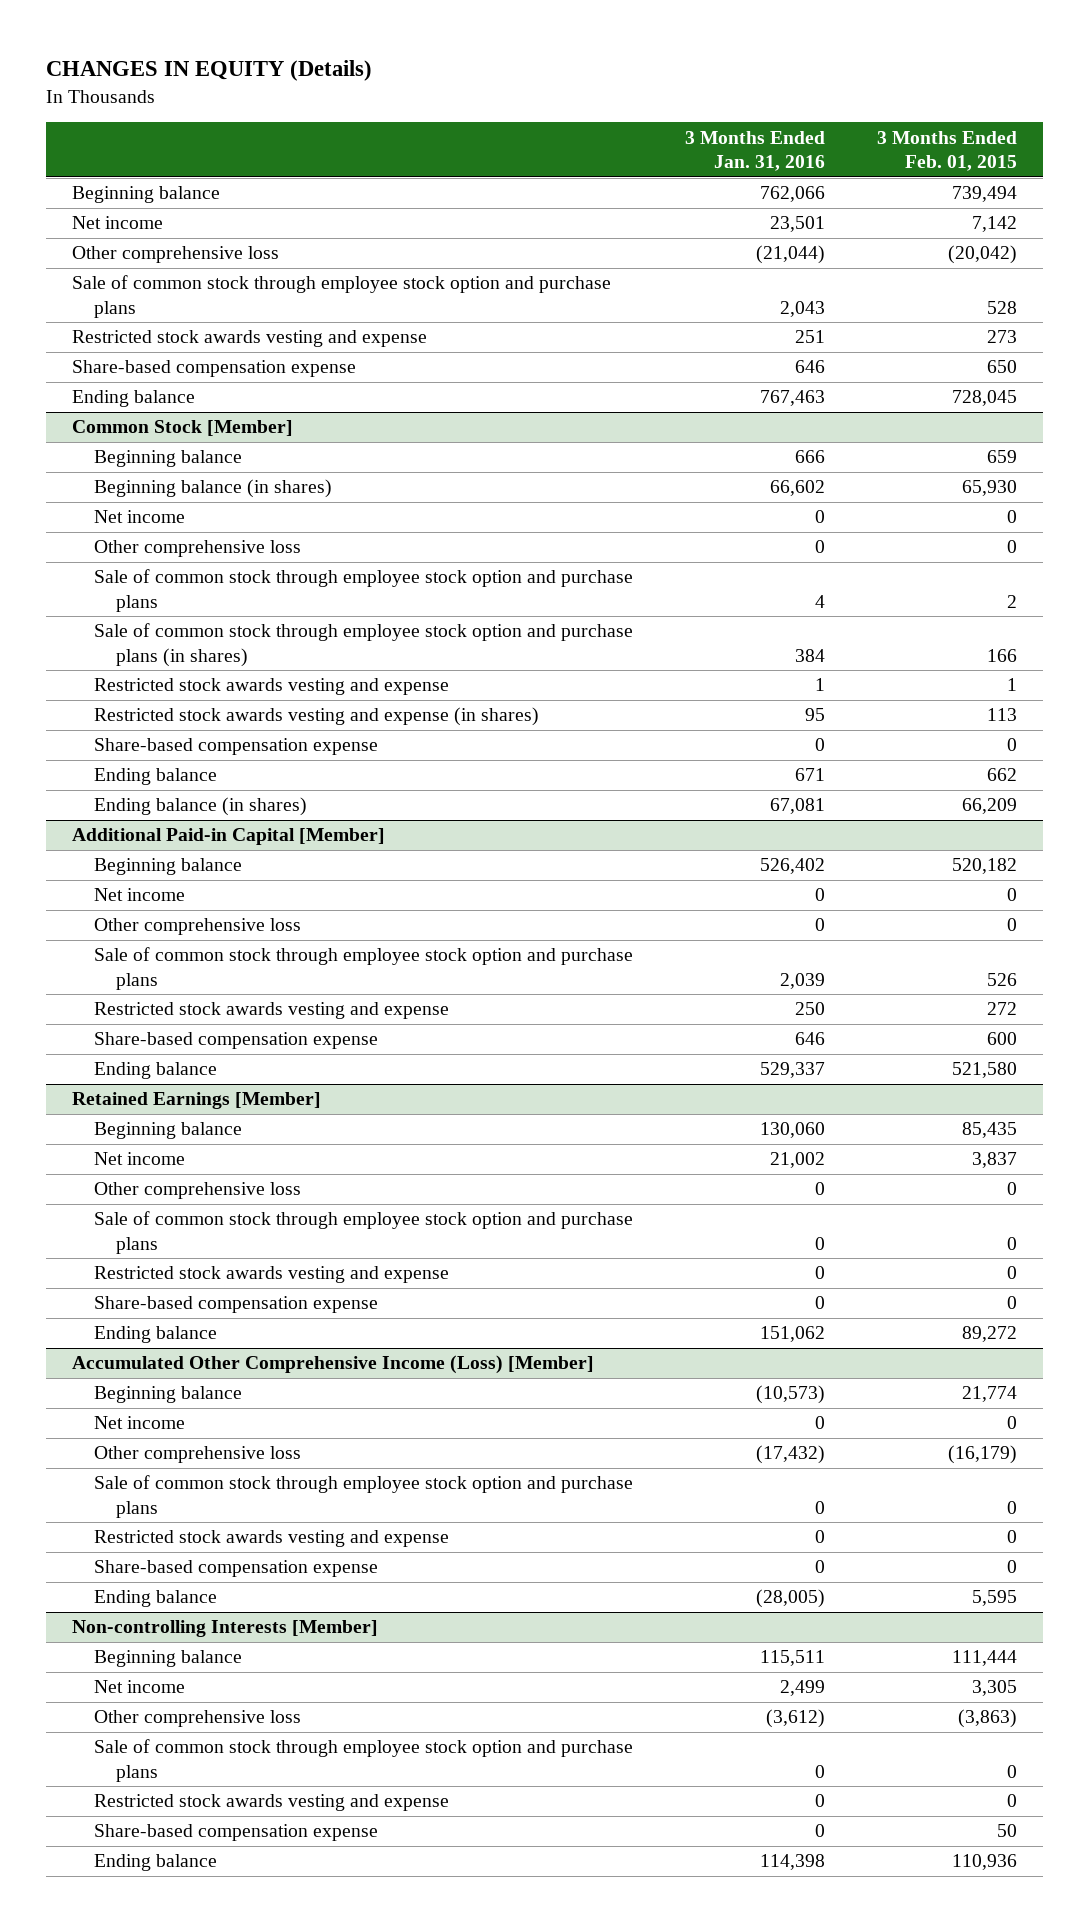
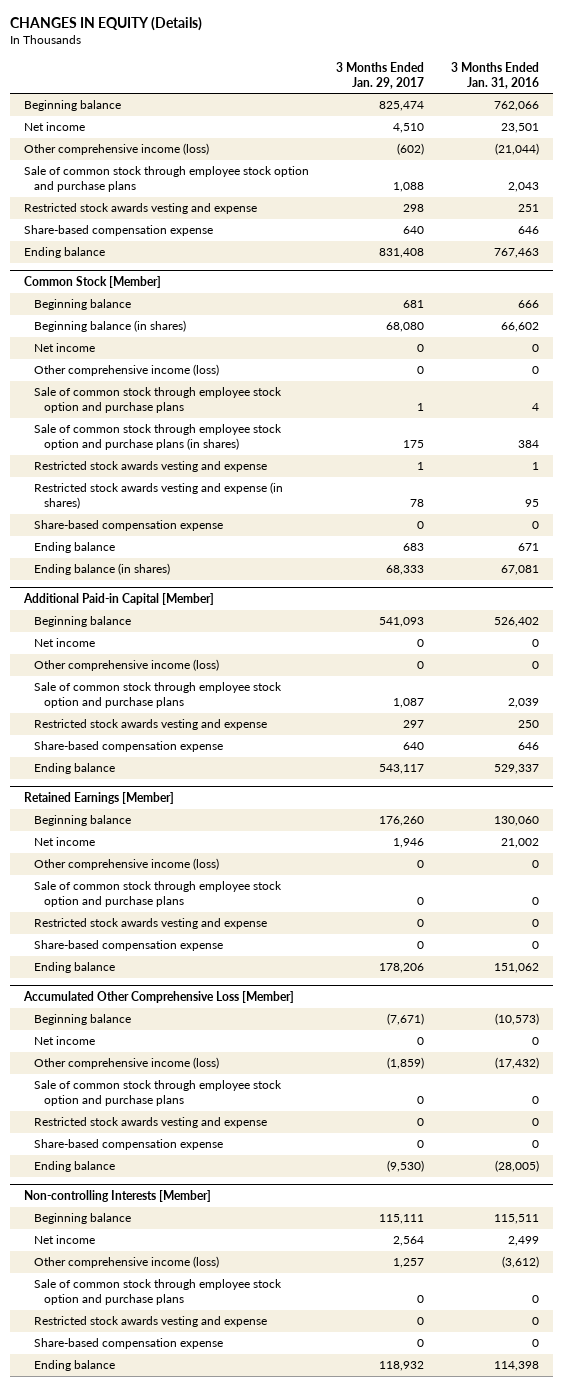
- | 3 Months Ended Jan. 31, 2016 | 3 Months Ended Feb. 01, 2015
+ | 3 Months Ended Jan. 29, 2017 | 3 Months Ended Jan. 31, 2016
- Other comprehensive loss | (21,044) | (20,042)
+ Other comprehensive income (loss) | (602) | (21,044)
@ Common Stock [Member]
- Other comprehensive loss | 0 | 0
+ Other comprehensive income (loss) | 0 | 0
@ Additional Paid-in Capital [Member]
- Other comprehensive loss | 0 | 0
+ Other comprehensive income (loss) | 0 | 0
@ Retained Earnings [Member]
- Other comprehensive loss | 0 | 0
+ Other comprehensive income (loss) | 0 | 0
- Accumulated Other Comprehensive Income (Loss) [Member]
+ Accumulated Other Comprehensive Loss [Member]
- Other comprehensive loss | (17,432) | (16,179)
+ Other comprehensive income (loss) | (1,859) | (17,432)
@ Non-controlling Interests [Member]
- Other comprehensive loss | (3,612) | (3,863)
+ Other comprehensive income (loss) | 1,257 | (3,612)

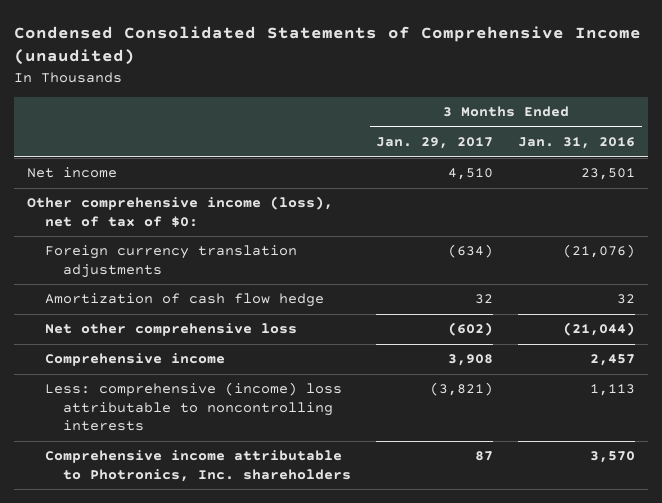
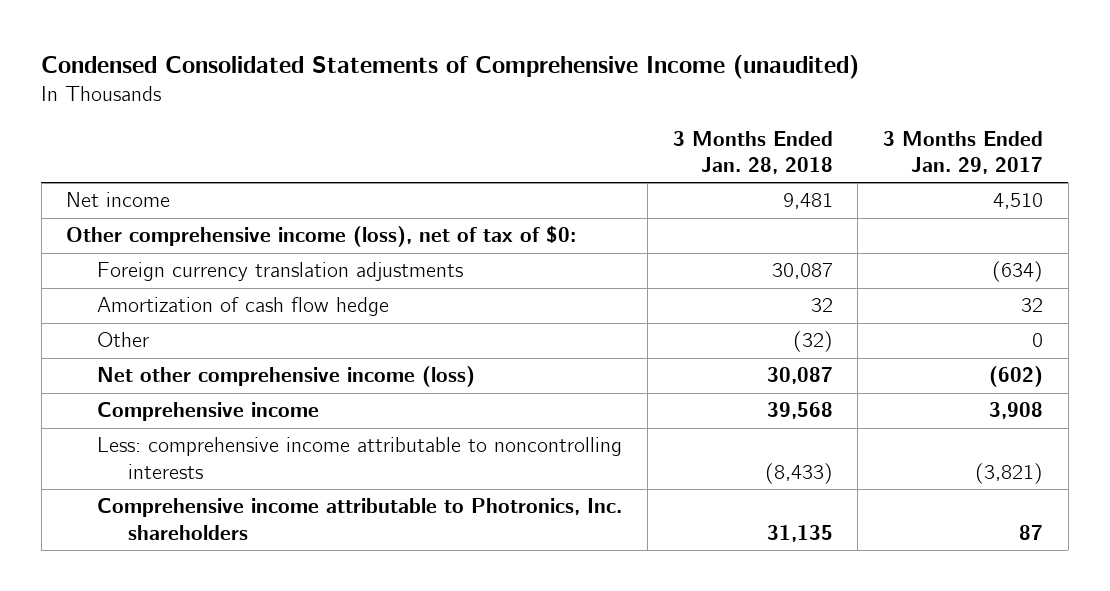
- | 3 Months Ended Jan. 29, 2017 | 3 Months Ended Jan. 31, 2016
+ | 3 Months Ended Jan. 28, 2018 | 3 Months Ended Jan. 29, 2017
- Net other comprehensive loss | (602) | (21,044)
+ Other | (32) | 0
+ Net other comprehensive income (loss) | 30,087 | (602)
- Less: comprehensive (income) loss attributable to noncontrolling interests | (3,821) | 1,113
+ Less: comprehensive income attributable to noncontrolling interests | (8,433) | (3,821)

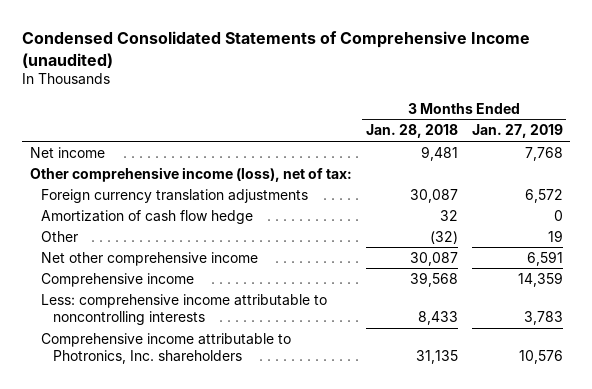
- | 3 Months Ended Jan. 28, 2018 | 3 Months Ended Jan. 29, 2017
+ | 3 Months Ended Jan. 28, 2018 | 3 Months Ended Jan. 27, 2019
- Other comprehensive income (loss), net of tax of $0:
+ Other comprehensive income (loss), net of tax:
- Net other comprehensive income (loss) | 30,087 | (602)
+ Net other comprehensive income | 30,087 | 6,591
- Less: comprehensive income attributable to noncontrolling interests | (8,433) | (3,821)
+ Less: comprehensive income attributable to noncontrolling interests | 8,433 | 3,783

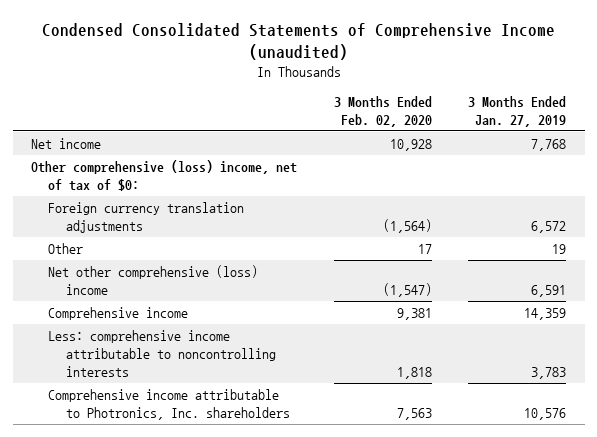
- | 3 Months Ended Jan. 28, 2018 | 3 Months Ended Jan. 27, 2019
+ | 3 Months Ended Feb. 02, 2020 | 3 Months Ended Jan. 27, 2019
- Other comprehensive income (loss), net of tax:
+ Other comprehensive (loss) income, net of tax of $0:
- Amortization of cash flow hedge | 32 | 0
- Net other comprehensive income | 30,087 | 6,591
+ Net other comprehensive (loss) income | (1,547) | 6,591

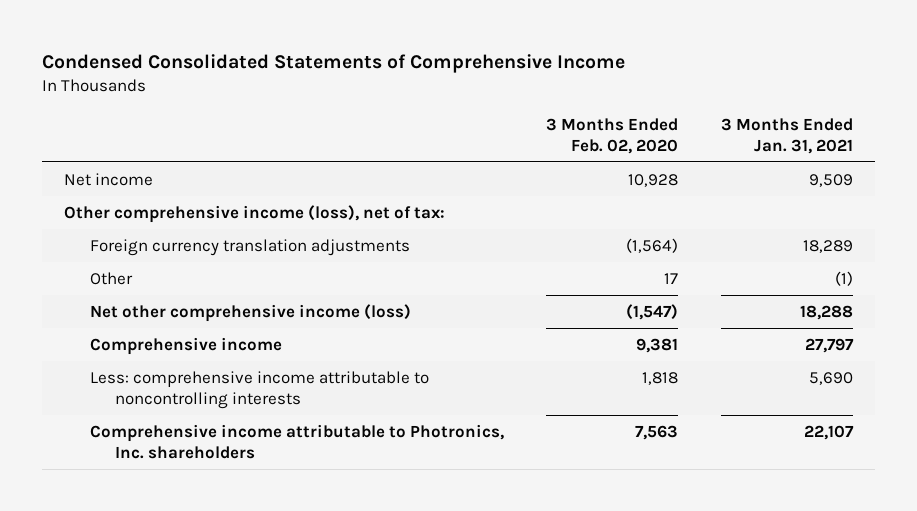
- Condensed Consolidated Statements of Comprehensive Income (unaudited)
+ Condensed Consolidated Statements of Comprehensive Income
- | 3 Months Ended Feb. 02, 2020 | 3 Months Ended Jan. 27, 2019
+ | 3 Months Ended Feb. 02, 2020 | 3 Months Ended Jan. 31, 2021
- Other comprehensive (loss) income, net of tax of $0:
+ Other comprehensive income (loss), net of tax:
- Net other comprehensive (loss) income | (1,547) | 6,591
+ Net other comprehensive income (loss) | (1,547) | 18,288

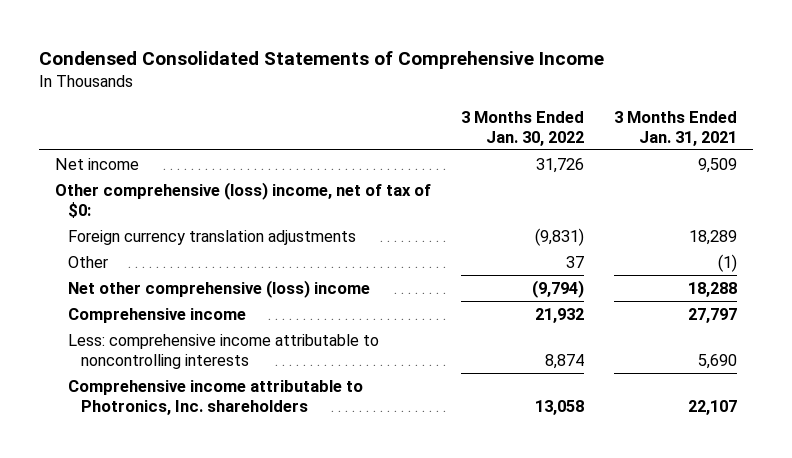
- | 3 Months Ended Feb. 02, 2020 | 3 Months Ended Jan. 31, 2021
+ | 3 Months Ended Jan. 30, 2022 | 3 Months Ended Jan. 31, 2021
- Other comprehensive income (loss), net of tax:
+ Other comprehensive (loss) income, net of tax of $0:
- Net other comprehensive income (loss) | (1,547) | 18,288
+ Net other comprehensive (loss) income | (9,794) | 18,288

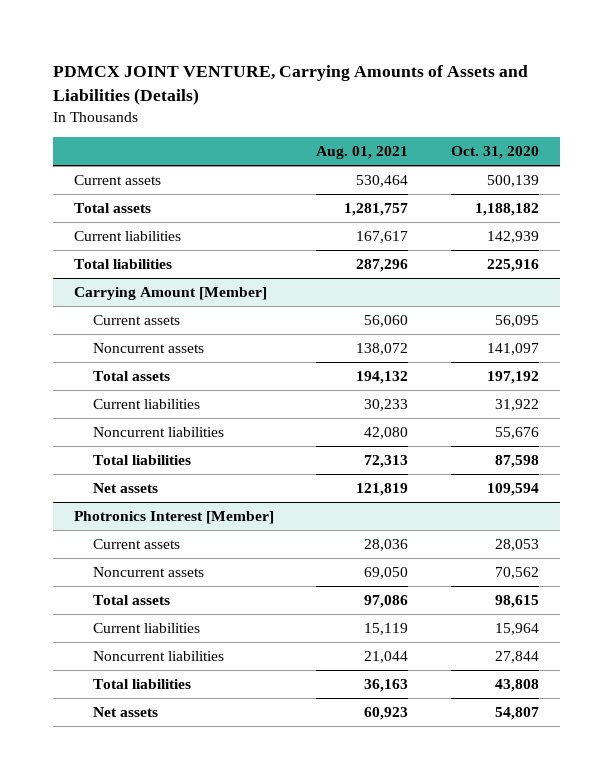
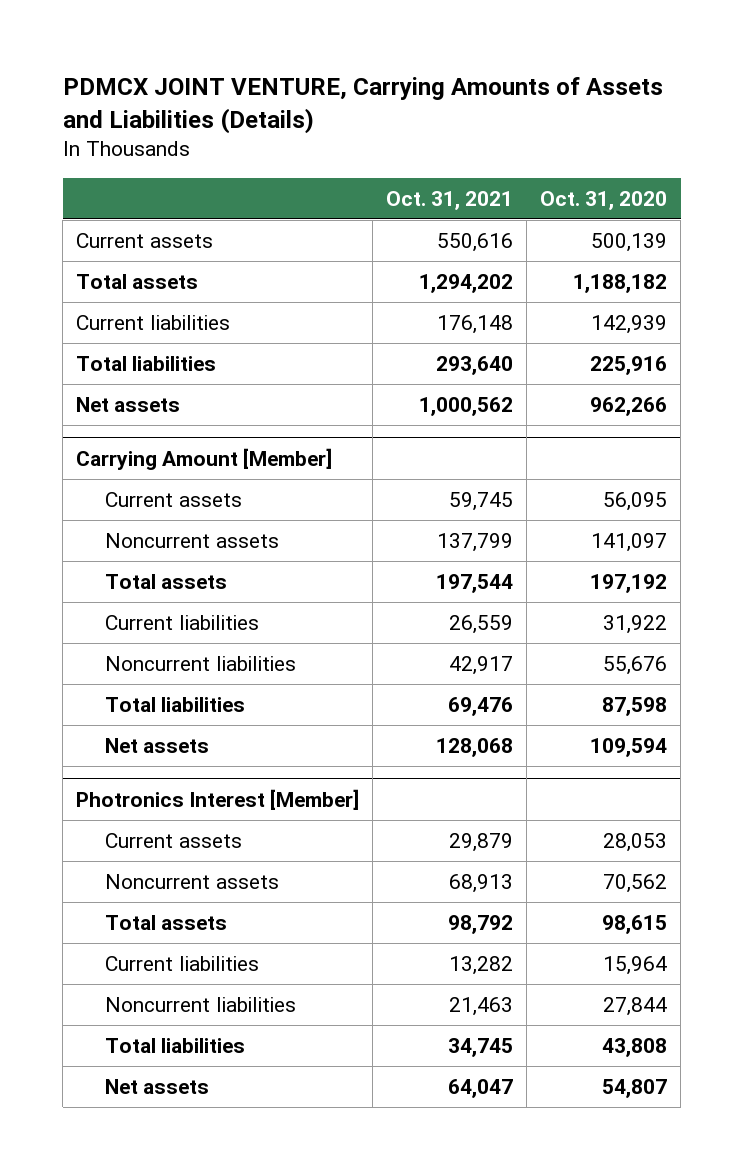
- | Aug. 01, 2021 | Oct. 31, 2020
+ | Oct. 31, 2021 | Oct. 31, 2020
+ Net assets | 1,000,562 | 962,266

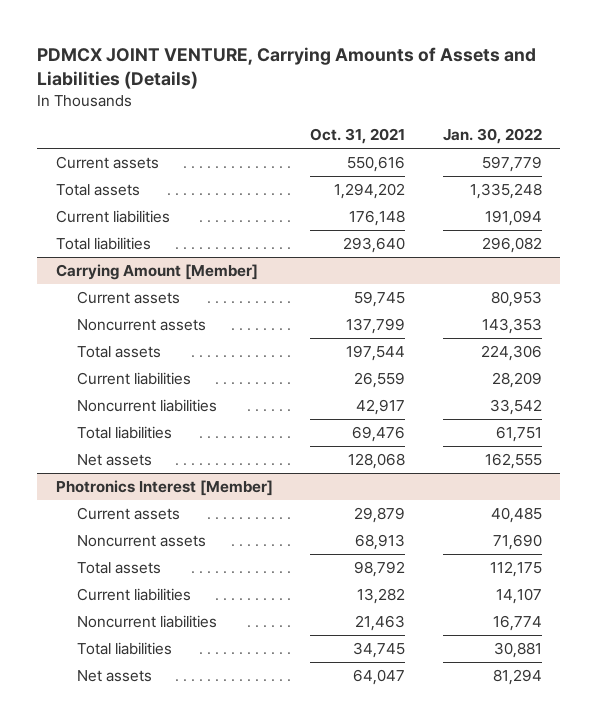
- | Oct. 31, 2021 | Oct. 31, 2020
+ | Oct. 31, 2021 | Jan. 30, 2022
- Net assets | 1,000,562 | 962,266

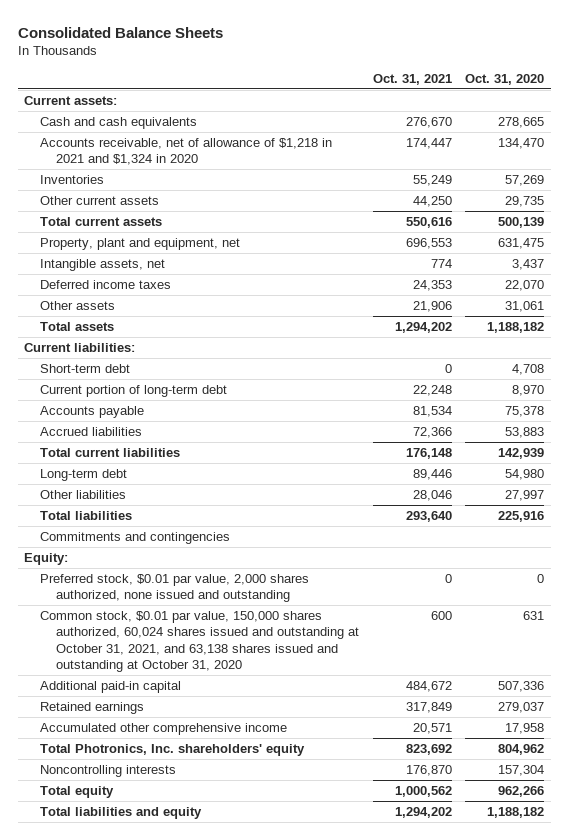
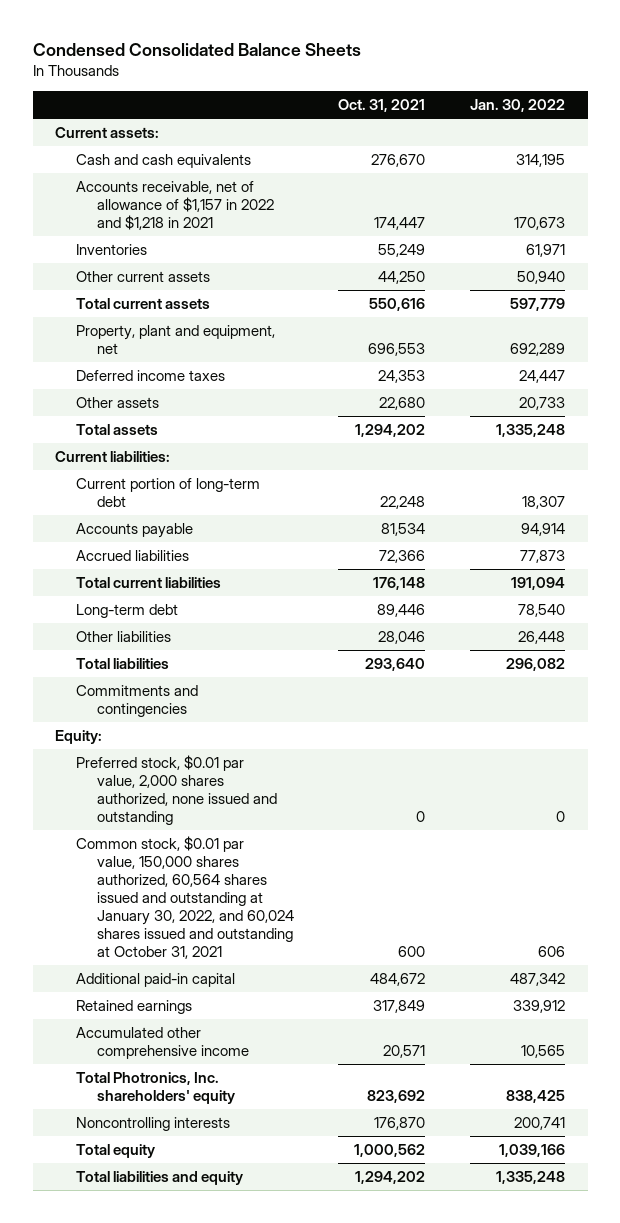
- Consolidated Balance Sheets
+ Condensed Consolidated Balance Sheets
- | Oct. 31, 2021 | Oct. 31, 2020
+ | Oct. 31, 2021 | Jan. 30, 2022
- Accounts receivable, net of allowance of $1,218 in 2021 and $1,324 in 2020 | 174,447 | 134,470
+ Accounts receivable, net of allowance of $1,157 in 2022 and $1,218 in 2021 | 174,447 | 170,673
- Intangible assets, net | 774 | 3,437
- Other assets | 21,906 | 31,061
+ Other assets | 22,680 | 20,733
- Short-term debt | 0 | 4,708
- Common stock, $0.01 par value, 150,000 shares authorized, 60,024 shares issued and outstanding at October 31, 2021, and 63,138 shares issued and outstanding at October 31, 2020 | 600 | 631
+ Common stock, $0.01 par value, 150,000 shares authorized, 60,564 shares issued and outstanding at January 30, 2022, and 60,024 shares issued and outstanding at October 31, 2021 | 600 | 606

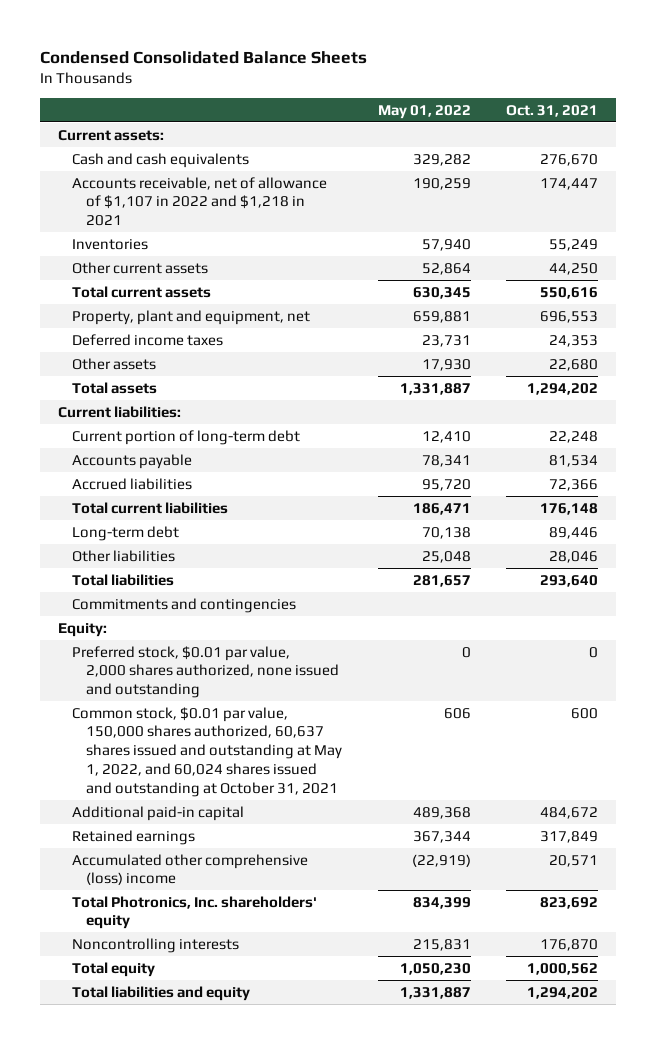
- | Oct. 31, 2021 | Jan. 30, 2022
+ | May 01, 2022 | Oct. 31, 2021
- Accounts receivable, net of allowance of $1,157 in 2022 and $1,218 in 2021 | 174,447 | 170,673
+ Accounts receivable, net of allowance of $1,107 in 2022 and $1,218 in 2021 | 190,259 | 174,447
- Common stock, $0.01 par value, 150,000 shares authorized, 60,564 shares issued and outstanding at January 30, 2022, and 60,024 shares issued and outstanding at October 31, 2021 | 600 | 606
+ Common stock, $0.01 par value, 150,000 shares authorized, 60,637 shares issued and outstanding at May 1, 2022, and 60,024 shares issued and outstanding at October 31, 2021 | 606 | 600
- Accumulated other comprehensive income | 20,571 | 10,565
+ Accumulated other comprehensive (loss) income | (22,919) | 20,571

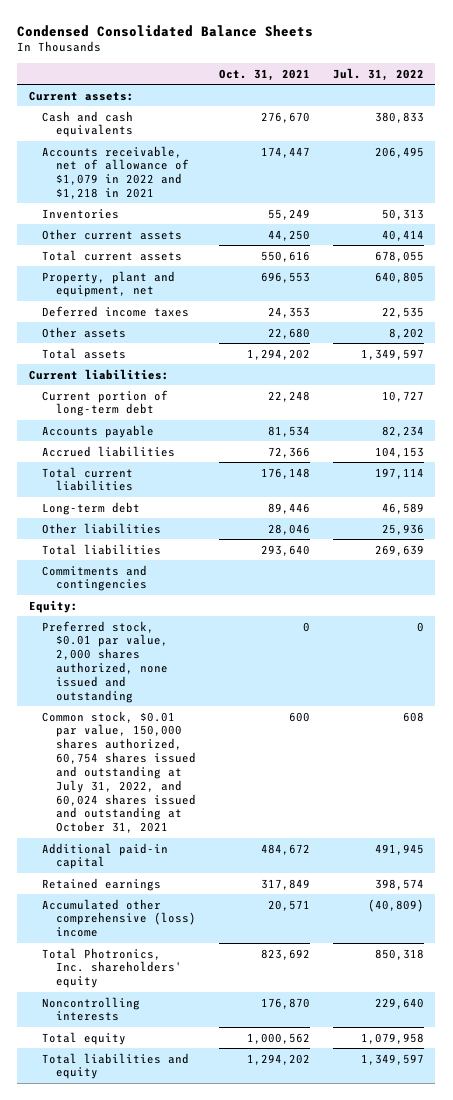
- | May 01, 2022 | Oct. 31, 2021
+ | Oct. 31, 2021 | Jul. 31, 2022
- Accounts receivable, net of allowance of $1,107 in 2022 and $1,218 in 2021 | 190,259 | 174,447
+ Accounts receivable, net of allowance of $1,079 in 2022 and $1,218 in 2021 | 174,447 | 206,495
- Common stock, $0.01 par value, 150,000 shares authorized, 60,637 shares issued and outstanding at May 1, 2022, and 60,024 shares issued and outstanding at October 31, 2021 | 606 | 600
+ Common stock, $0.01 par value, 150,000 shares authorized, 60,754 shares issued and outstanding at July 31, 2022, and 60,024 shares issued and outstanding at October 31, 2021 | 600 | 608

